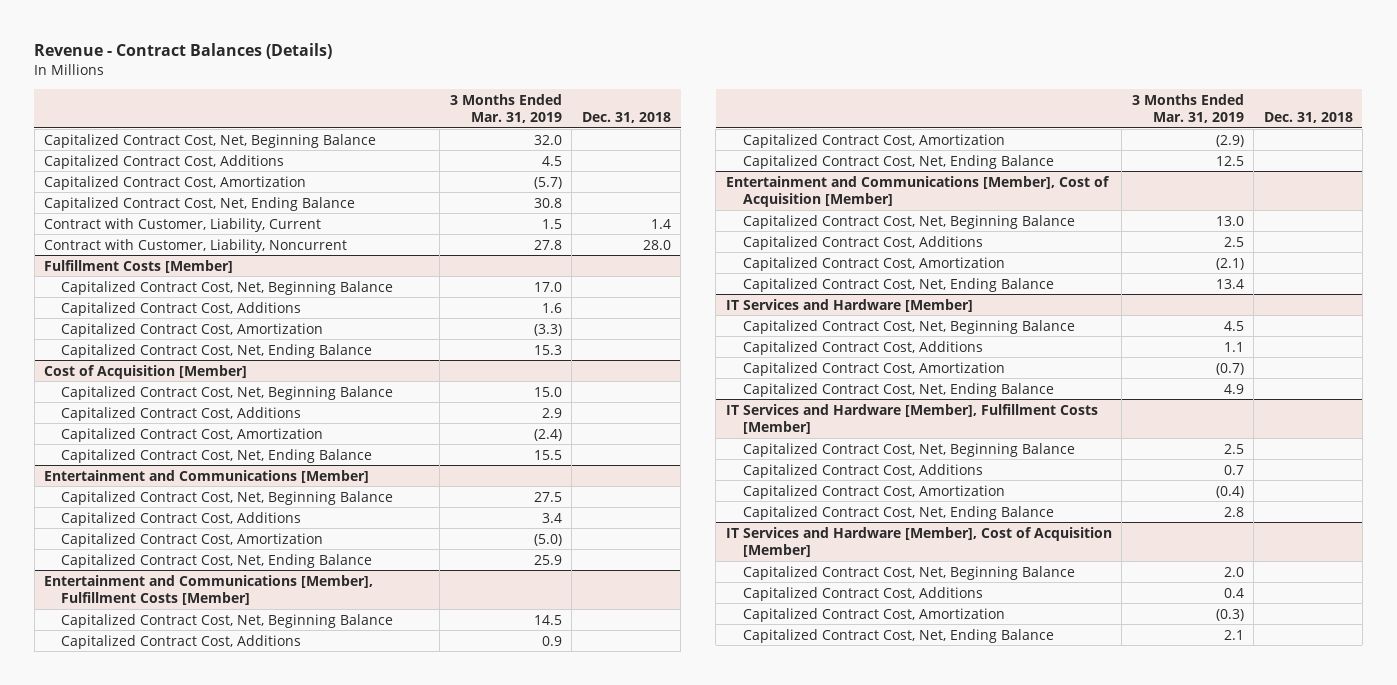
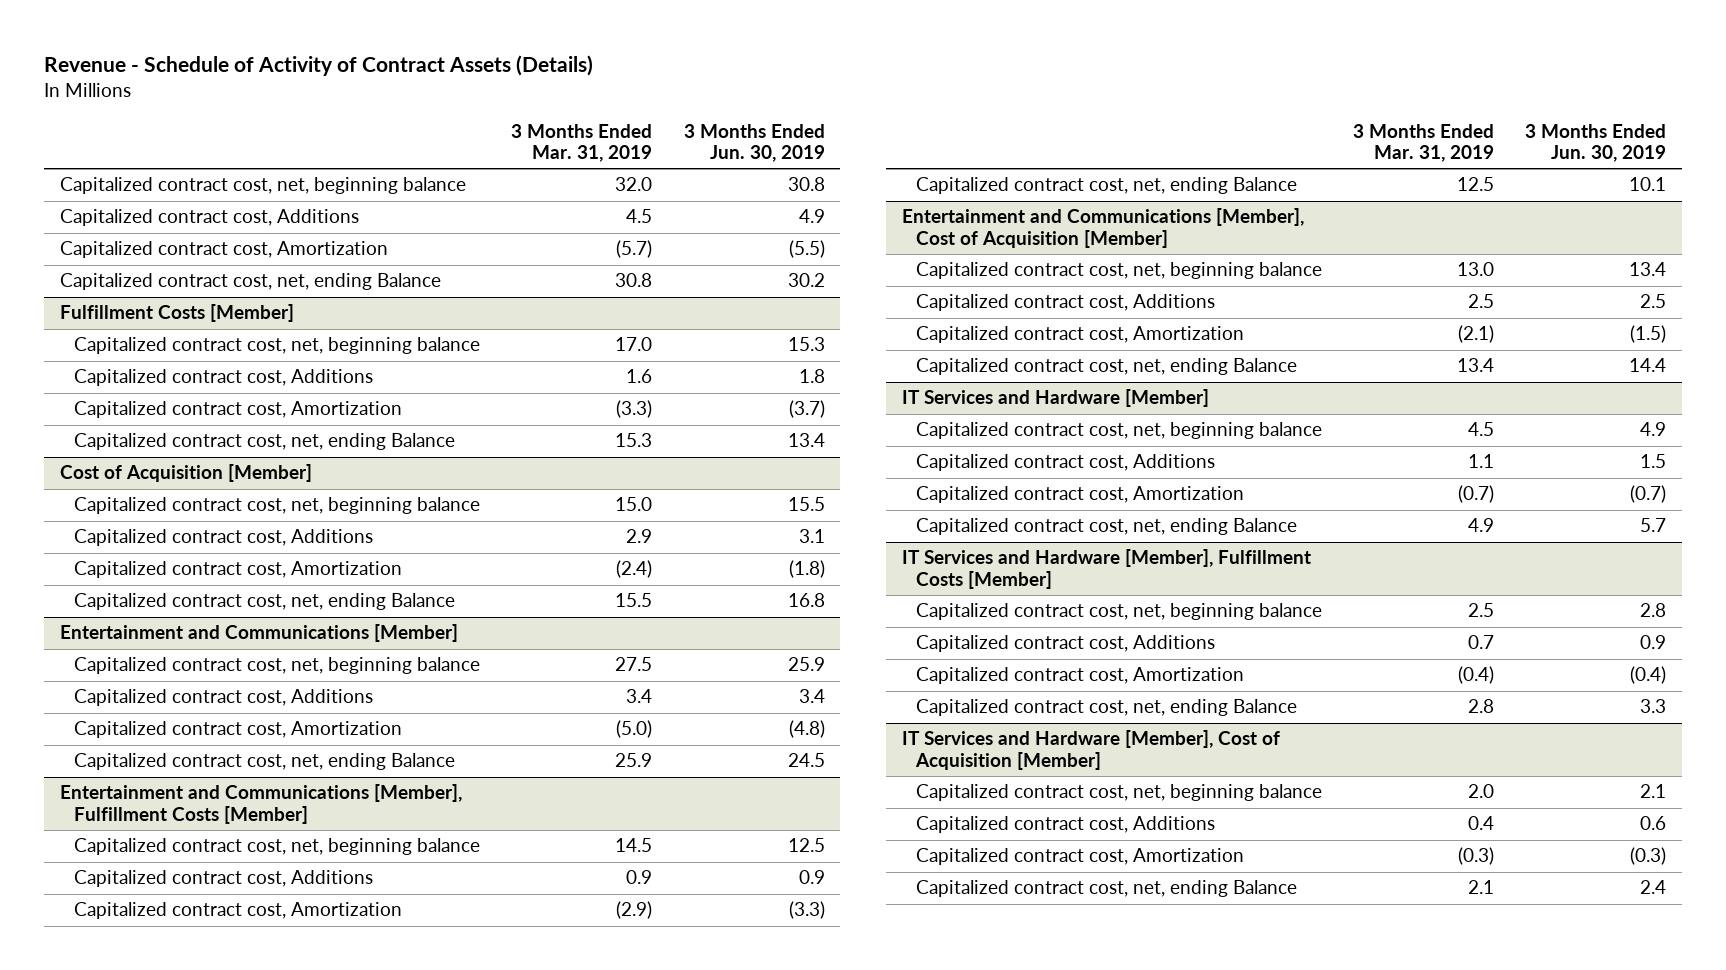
- Revenue - Contract Balances (Details)
+ Revenue - Schedule of Activity of Contract Assets (Details)
- | 3 Months Ended Mar. 31, 2019 | Dec. 31, 2018
+ | 3 Months Ended Mar. 31, 2019 | 3 Months Ended Jun. 30, 2019
- Capitalized Contract Cost, Net, Beginning Balance | 32.0 |
- Capitalized Contract Cost, Additions | 4.5 |
- Capitalized Contract Cost, Amortization | (5.7) |
- Capitalized Contract Cost, Net, Ending Balance | 30.8 |
- Contract with Customer, Liability, Current | 1.5 | 1.4
- Contract with Customer, Liability, Noncurrent | 27.8 | 28.0
+ Capitalized contract cost, net, beginning balance | 32.0 | 30.8
+ Capitalized contract cost, Additions | 4.5 | 4.9
+ Capitalized contract cost, Amortization | (5.7) | (5.5)
+ Capitalized contract cost, net, ending Balance | 30.8 | 30.2
@ Fulfillment Costs [Member]
- Capitalized Contract Cost, Net, Beginning Balance | 17.0 |
- Capitalized Contract Cost, Additions | 1.6 |
- Capitalized Contract Cost, Amortization | (3.3) |
- Capitalized Contract Cost, Net, Ending Balance | 15.3 |
+ Capitalized contract cost, net, beginning balance | 17.0 | 15.3
+ Capitalized contract cost, Additions | 1.6 | 1.8
+ Capitalized contract cost, Amortization | (3.3) | (3.7)
+ Capitalized contract cost, net, ending Balance | 15.3 | 13.4
@ Cost of Acquisition [Member]
- Capitalized Contract Cost, Net, Beginning Balance | 15.0 |
- Capitalized Contract Cost, Additions | 2.9 |
- Capitalized Contract Cost, Amortization | (2.4) |
- Capitalized Contract Cost, Net, Ending Balance | 15.5 |
+ Capitalized contract cost, net, beginning balance | 15.0 | 15.5
+ Capitalized contract cost, Additions | 2.9 | 3.1
+ Capitalized contract cost, Amortization | (2.4) | (1.8)
+ Capitalized contract cost, net, ending Balance | 15.5 | 16.8
@ Entertainment and Communications [Member]
- Capitalized Contract Cost, Net, Beginning Balance | 27.5 |
- Capitalized Contract Cost, Additions | 3.4 |
- Capitalized Contract Cost, Amortization | (5.0) |
- Capitalized Contract Cost, Net, Ending Balance | 25.9 |
+ Capitalized contract cost, net, beginning balance | 27.5 | 25.9
+ Capitalized contract cost, Additions | 3.4 | 3.4
+ Capitalized contract cost, Amortization | (5.0) | (4.8)
+ Capitalized contract cost, net, ending Balance | 25.9 | 24.5
@ Entertainment and Communications [Member], Fulfillment Costs [Member]
- Capitalized Contract Cost, Net, Beginning Balance | 14.5 |
- Capitalized Contract Cost, Additions | 0.9 |
- Capitalized Contract Cost, Amortization | (2.9) |
- Capitalized Contract Cost, Net, Ending Balance | 12.5 |
+ Capitalized contract cost, net, beginning balance | 14.5 | 12.5
+ Capitalized contract cost, Additions | 0.9 | 0.9
+ Capitalized contract cost, Amortization | (2.9) | (3.3)
+ Capitalized contract cost, net, ending Balance | 12.5 | 10.1
@ Entertainment and Communications [Member], Cost of Acquisition [Member]
- Capitalized Contract Cost, Net, Beginning Balance | 13.0 |
- Capitalized Contract Cost, Additions | 2.5 |
- Capitalized Contract Cost, Amortization | (2.1) |
- Capitalized Contract Cost, Net, Ending Balance | 13.4 |
+ Capitalized contract cost, net, beginning balance | 13.0 | 13.4
+ Capitalized contract cost, Additions | 2.5 | 2.5
+ Capitalized contract cost, Amortization | (2.1) | (1.5)
+ Capitalized contract cost, net, ending Balance | 13.4 | 14.4
@ IT Services and Hardware [Member]
- Capitalized Contract Cost, Net, Beginning Balance | 4.5 |
- Capitalized Contract Cost, Additions | 1.1 |
- Capitalized Contract Cost, Amortization | (0.7) |
- Capitalized Contract Cost, Net, Ending Balance | 4.9 |
+ Capitalized contract cost, net, beginning balance | 4.5 | 4.9
+ Capitalized contract cost, Additions | 1.1 | 1.5
+ Capitalized contract cost, Amortization | (0.7) | (0.7)
+ Capitalized contract cost, net, ending Balance | 4.9 | 5.7
@ IT Services and Hardware [Member], Fulfillment Costs [Member]
- Capitalized Contract Cost, Net, Beginning Balance | 2.5 |
- Capitalized Contract Cost, Additions | 0.7 |
- Capitalized Contract Cost, Amortization | (0.4) |
- Capitalized Contract Cost, Net, Ending Balance | 2.8 |
+ Capitalized contract cost, net, beginning balance | 2.5 | 2.8
+ Capitalized contract cost, Additions | 0.7 | 0.9
+ Capitalized contract cost, Amortization | (0.4) | (0.4)
+ Capitalized contract cost, net, ending Balance | 2.8 | 3.3
@ IT Services and Hardware [Member], Cost of Acquisition [Member]
- Capitalized Contract Cost, Net, Beginning Balance | 2.0 |
- Capitalized Contract Cost, Additions | 0.4 |
- Capitalized Contract Cost, Amortization | (0.3) |
- Capitalized Contract Cost, Net, Ending Balance | 2.1 |
+ Capitalized contract cost, net, beginning balance | 2.0 | 2.1
+ Capitalized contract cost, Additions | 0.4 | 0.6
+ Capitalized contract cost, Amortization | (0.3) | (0.3)
+ Capitalized contract cost, net, ending Balance | 2.1 | 2.4

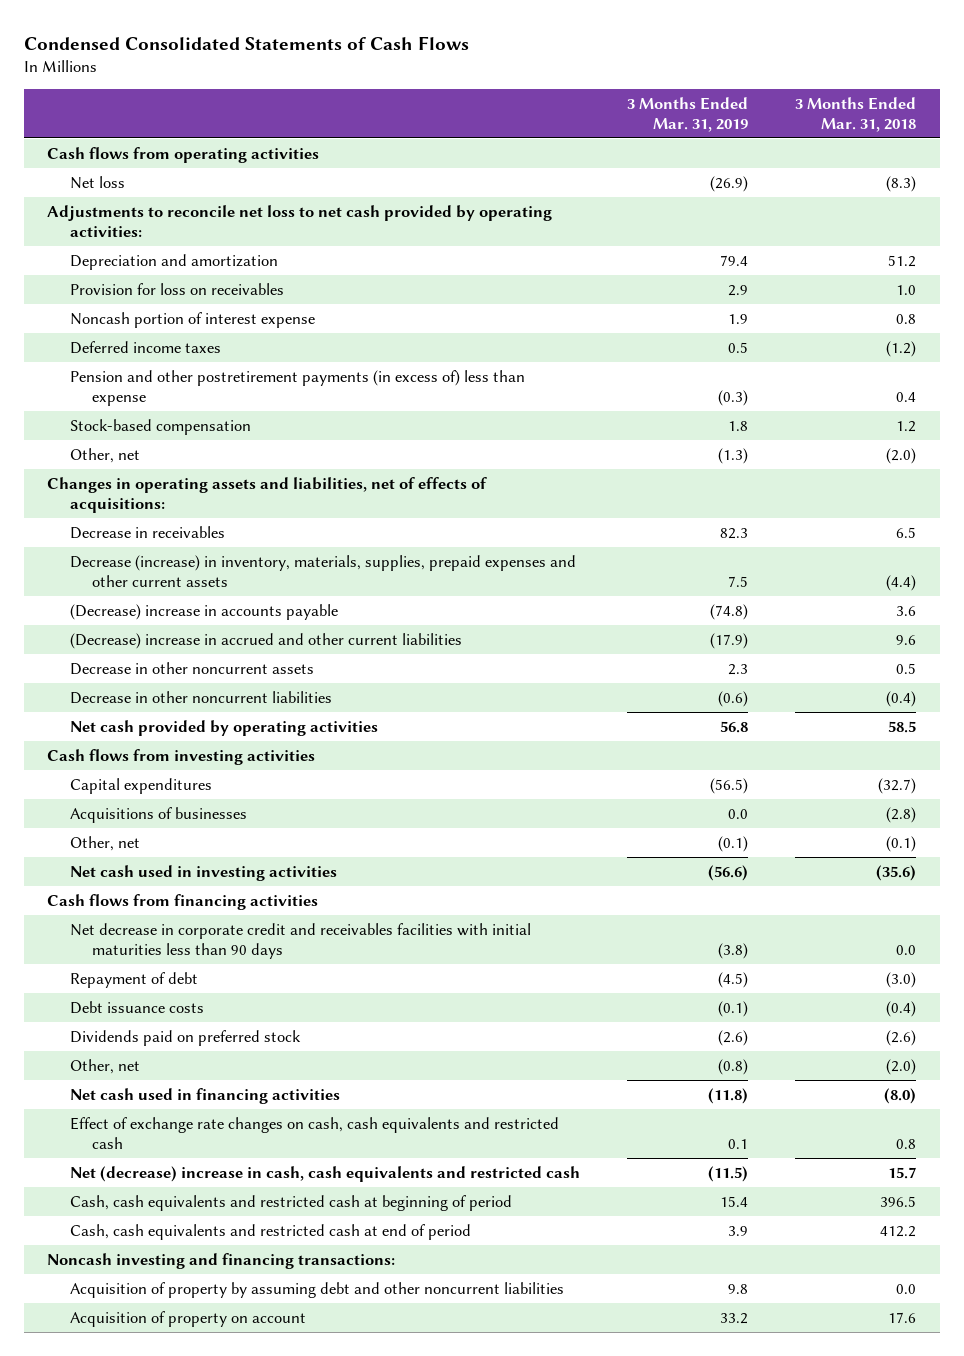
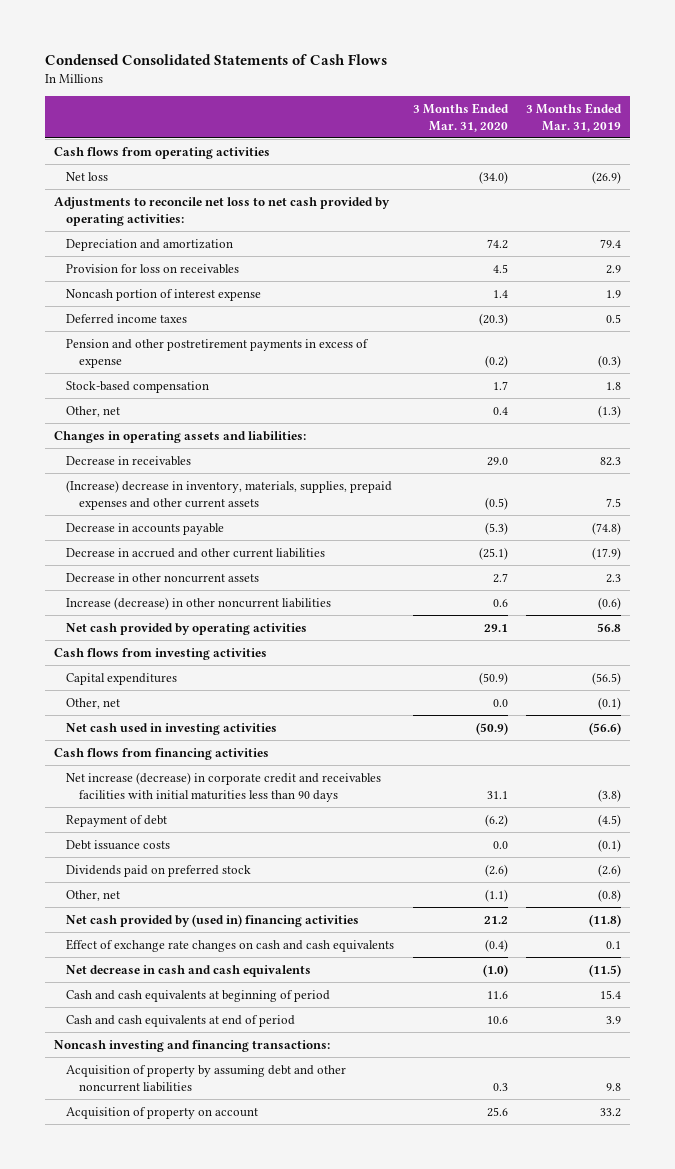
- | 3 Months Ended Mar. 31, 2019 | 3 Months Ended Mar. 31, 2018
+ | 3 Months Ended Mar. 31, 2020 | 3 Months Ended Mar. 31, 2019
- Pension and other postretirement payments (in excess of) less than expense | (0.3) | 0.4
+ Pension and other postretirement payments in excess of expense | (0.2) | (0.3)
- Changes in operating assets and liabilities, net of effects of acquisitions:
+ Changes in operating assets and liabilities:
- Decrease (increase) in inventory, materials, supplies, prepaid expenses and other current assets | 7.5 | (4.4)
- (Decrease) increase in accounts payable | (74.8) | 3.6
- (Decrease) increase in accrued and other current liabilities | (17.9) | 9.6
+ (Increase) decrease in inventory, materials, supplies, prepaid expenses and other current assets | (0.5) | 7.5
+ Decrease in accounts payable | (5.3) | (74.8)
+ Decrease in accrued and other current liabilities | (25.1) | (17.9)
- Decrease in other noncurrent liabilities | (0.6) | (0.4)
+ Increase (decrease) in other noncurrent liabilities | 0.6 | (0.6)
- Acquisitions of businesses | 0.0 | (2.8)
- Net decrease in corporate credit and receivables facilities with initial maturities less than 90 days | (3.8) | 0.0
+ Net increase (decrease) in corporate credit and receivables facilities with initial maturities less than 90 days | 31.1 | (3.8)
- Net cash used in financing activities | (11.8) | (8.0)
- Effect of exchange rate changes on cash, cash equivalents and restricted cash | 0.1 | 0.8
- Net (decrease) increase in cash, cash equivalents and restricted cash | (11.5) | 15.7
- Cash, cash equivalents and restricted cash at beginning of period | 15.4 | 396.5
- Cash, cash equivalents and restricted cash at end of period | 3.9 | 412.2
+ Net cash provided by (used in) financing activities | 21.2 | (11.8)
+ Effect of exchange rate changes on cash and cash equivalents | (0.4) | 0.1
+ Net decrease in cash and cash equivalents | (1.0) | (11.5)
+ Cash and cash equivalents at beginning of period | 11.6 | 15.4
+ Cash and cash equivalents at end of period | 10.6 | 3.9

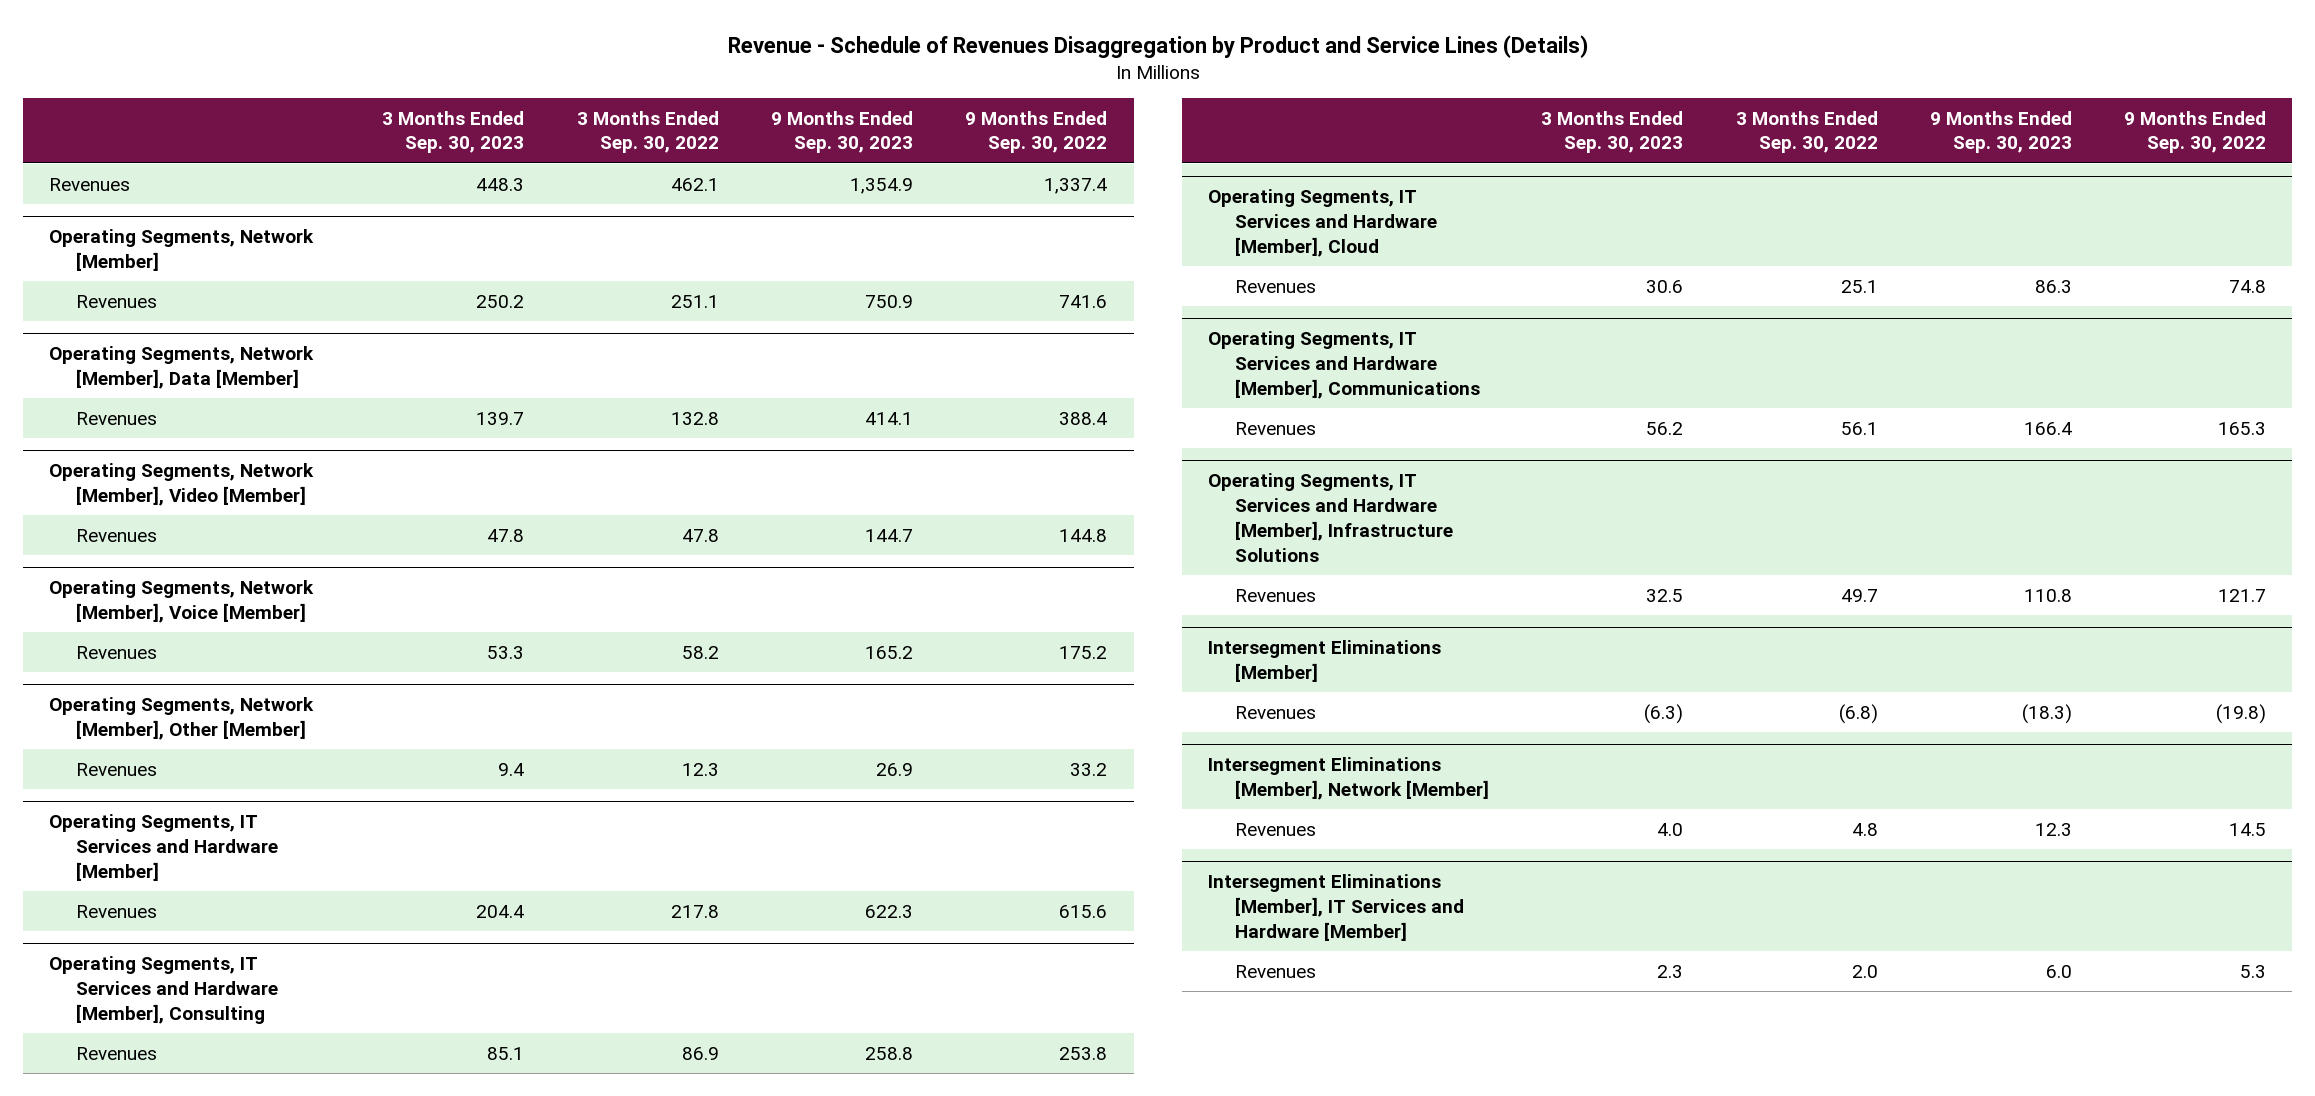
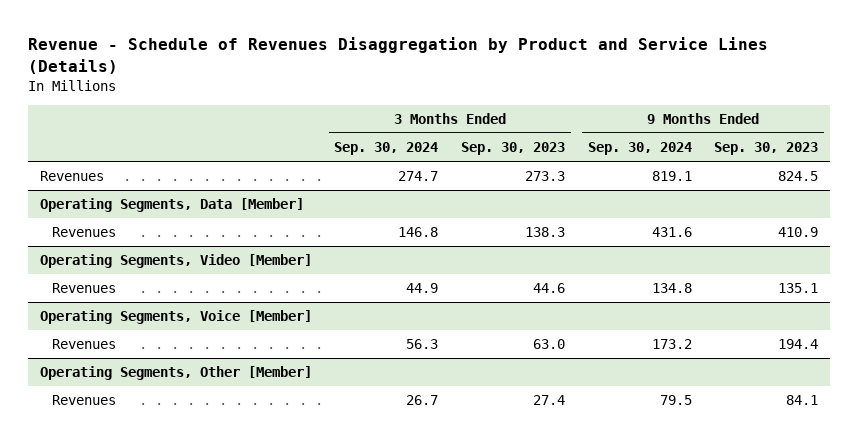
- | 3 Months Ended Sep. 30, 2023 | 3 Months Ended Sep. 30, 2022 | 9 Months Ended Sep. 30, 2023 | 9 Months Ended Sep. 30, 2022
+ | 3 Months Ended Sep. 30, 2024 | 3 Months Ended Sep. 30, 2023 | 9 Months Ended Sep. 30, 2024 | 9 Months Ended Sep. 30, 2023
- Revenues | 448.3 | 462.1 | 1,354.9 | 1,337.4
- Operating Segments, Network [Member]
- Revenues | 250.2 | 251.1 | 750.9 | 741.6
- Operating Segments, Network [Member], Data [Member]
- Revenues | 139.7 | 132.8 | 414.1 | 388.4
- Operating Segments, Network [Member], Video [Member]
- Revenues | 47.8 | 47.8 | 144.7 | 144.8
- Operating Segments, Network [Member], Voice [Member]
- Revenues | 53.3 | 58.2 | 165.2 | 175.2
- Operating Segments, Network [Member], Other [Member]
- Revenues | 9.4 | 12.3 | 26.9 | 33.2
- Operating Segments, IT Services and Hardware [Member]
- Revenues | 204.4 | 217.8 | 622.3 | 615.6
- Operating Segments, IT Services and Hardware [Member], Consulting
- Revenues | 85.1 | 86.9 | 258.8 | 253.8
- Operating Segments, IT Services and Hardware [Member], Cloud
- Revenues | 30.6 | 25.1 | 86.3 | 74.8
- Operating Segments, IT Services and Hardware [Member], Communications
- Revenues | 56.2 | 56.1 | 166.4 | 165.3
- Operating Segments, IT Services and Hardware [Member], Infrastructure Solutions
- Revenues | 32.5 | 49.7 | 110.8 | 121.7
- Intersegment Eliminations [Member]
- Revenues | (6.3) | (6.8) | (18.3) | (19.8)
- Intersegment Eliminations [Member], Network [Member]
- Revenues | 4.0 | 4.8 | 12.3 | 14.5
- Intersegment Eliminations [Member], IT Services and Hardware [Member]
- Revenues | 2.3 | 2.0 | 6.0 | 5.3
+ Revenues | 274.7 | 273.3 | 819.1 | 824.5
+ Operating Segments, Data [Member]
+ Revenues | 146.8 | 138.3 | 431.6 | 410.9
+ Operating Segments, Video [Member]
+ Revenues | 44.9 | 44.6 | 134.8 | 135.1
+ Operating Segments, Voice [Member]
+ Revenues | 56.3 | 63.0 | 173.2 | 194.4
+ Operating Segments, Other [Member]
+ Revenues | 26.7 | 27.4 | 79.5 | 84.1

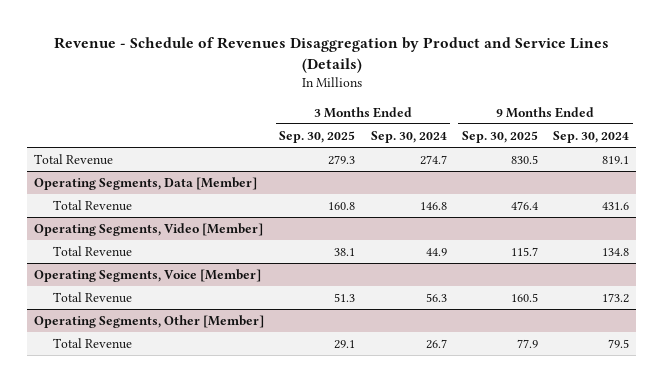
- | 3 Months Ended Sep. 30, 2024 | 3 Months Ended Sep. 30, 2023 | 9 Months Ended Sep. 30, 2024 | 9 Months Ended Sep. 30, 2023
+ | 3 Months Ended Sep. 30, 2025 | 3 Months Ended Sep. 30, 2024 | 9 Months Ended Sep. 30, 2025 | 9 Months Ended Sep. 30, 2024
- Revenues | 274.7 | 273.3 | 819.1 | 824.5
+ Total Revenue | 279.3 | 274.7 | 830.5 | 819.1
@ Operating Segments, Data [Member]
- Revenues | 146.8 | 138.3 | 431.6 | 410.9
+ Total Revenue | 160.8 | 146.8 | 476.4 | 431.6
@ Operating Segments, Video [Member]
- Revenues | 44.9 | 44.6 | 134.8 | 135.1
+ Total Revenue | 38.1 | 44.9 | 115.7 | 134.8
@ Operating Segments, Voice [Member]
- Revenues | 56.3 | 63.0 | 173.2 | 194.4
+ Total Revenue | 51.3 | 56.3 | 160.5 | 173.2
@ Operating Segments, Other [Member]
- Revenues | 26.7 | 27.4 | 79.5 | 84.1
+ Total Revenue | 29.1 | 26.7 | 77.9 | 79.5

